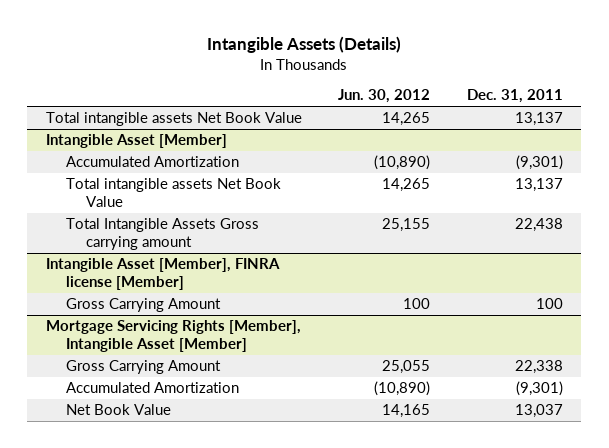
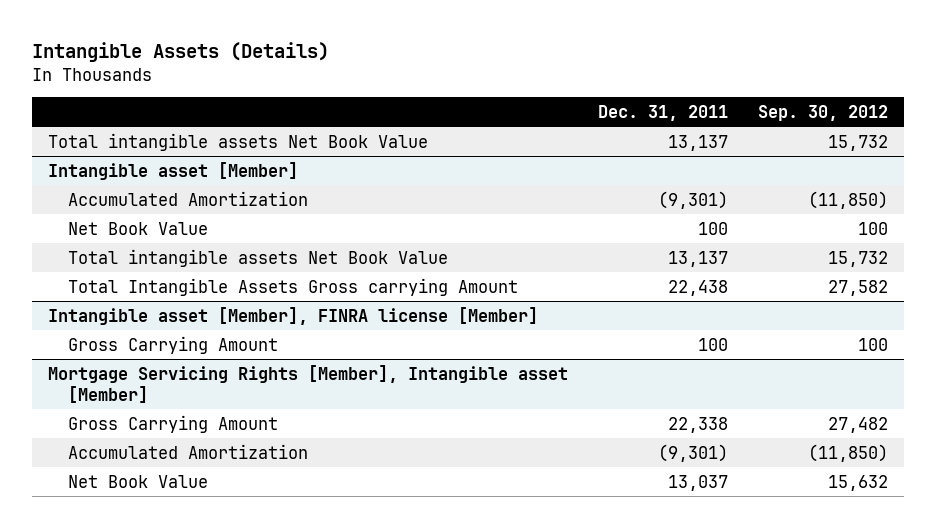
- | Jun. 30, 2012 | Dec. 31, 2011
+ | Dec. 31, 2011 | Sep. 30, 2012
- Intangible Asset [Member]
+ Intangible asset [Member]
+ Net Book Value | 100 | 100
- Total Intangible Assets Gross carrying amount | 25,155 | 22,438
- Intangible Asset [Member], FINRA license [Member]
+ Total Intangible Assets Gross carrying Amount | 22,438 | 27,582
+ Intangible asset [Member], FINRA license [Member]
- Mortgage Servicing Rights [Member], Intangible Asset [Member]
+ Mortgage Servicing Rights [Member], Intangible asset [Member]

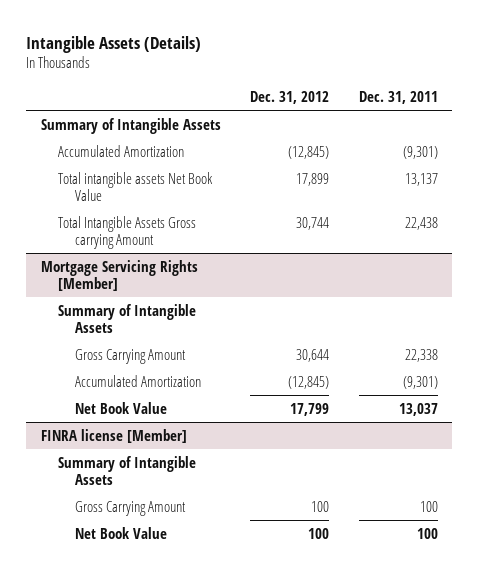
- | Dec. 31, 2011 | Sep. 30, 2012
+ | Dec. 31, 2012 | Dec. 31, 2011
- Total intangible assets Net Book Value | 13,137 | 15,732
- Intangible asset [Member]
+ Summary of Intangible Assets
- Net Book Value | 100 | 100
- Intangible asset [Member], FINRA license [Member]
- Gross Carrying Amount | 100 | 100
- Mortgage Servicing Rights [Member], Intangible asset [Member]
+ Mortgage Servicing Rights [Member]
+ Summary of Intangible Assets
+ FINRA license [Member]
+ Summary of Intangible Assets
+ Gross Carrying Amount | 100 | 100
+ Net Book Value | 100 | 100

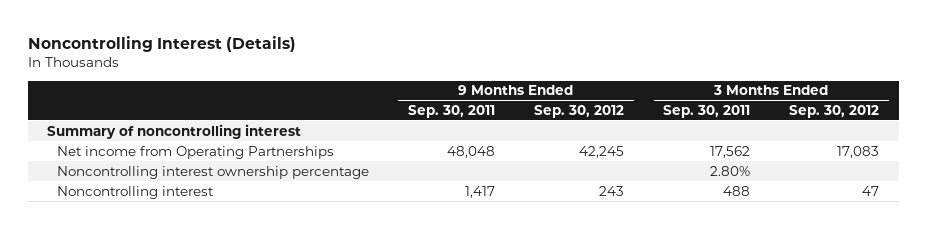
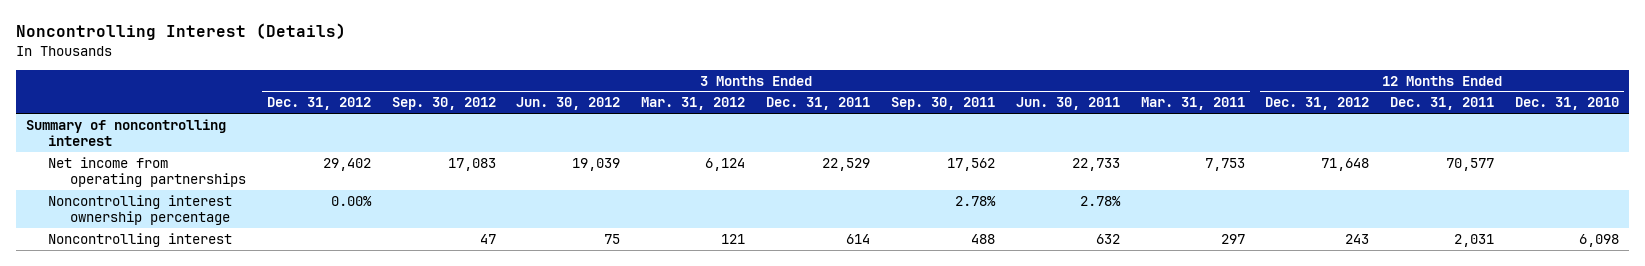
- | 9 Months Ended Sep. 30, 2011 | 9 Months Ended Sep. 30, 2012 | 3 Months Ended Sep. 30, 2011 | 3 Months Ended Sep. 30, 2012
+ | 3 Months Ended Dec. 31, 2012 | 3 Months Ended Sep. 30, 2012 | 3 Months Ended Jun. 30, 2012 | 3 Months Ended Mar. 31, 2012 | 3 Months Ended Dec. 31, 2011 | 3 Months Ended Sep. 30, 2011 | 3 Months Ended Jun. 30, 2011 | 3 Months Ended Mar. 31, 2011 | 12 Months Ended Dec. 31, 2012 | 12 Months Ended Dec. 31, 2011 | 12 Months Ended Dec. 31, 2010
- Net income from Operating Partnerships | 48,048 | 42,245 | 17,562 | 17,083
- Noncontrolling interest ownership percentage | | | 2.80% |
+ Net income from operating partnerships | 29,402 | 17,083 | 19,039 | 6,124 | 22,529 | 17,562 | 22,733 | 7,753 | 71,648 | 70,577 |
+ Noncontrolling interest ownership percentage | 0.00% | | | | | 2.78% | 2.78% | | | |

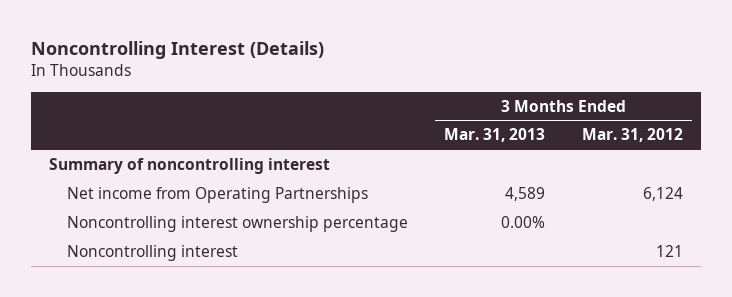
- | 3 Months Ended Dec. 31, 2012 | 3 Months Ended Sep. 30, 2012 | 3 Months Ended Jun. 30, 2012 | 3 Months Ended Mar. 31, 2012 | 3 Months Ended Dec. 31, 2011 | 3 Months Ended Sep. 30, 2011 | 3 Months Ended Jun. 30, 2011 | 3 Months Ended Mar. 31, 2011 | 12 Months Ended Dec. 31, 2012 | 12 Months Ended Dec. 31, 2011 | 12 Months Ended Dec. 31, 2010
+ | 3 Months Ended Mar. 31, 2013 | 3 Months Ended Mar. 31, 2012
- Net income from operating partnerships | 29,402 | 17,083 | 19,039 | 6,124 | 22,529 | 17,562 | 22,733 | 7,753 | 71,648 | 70,577 |
+ Net income from Operating Partnerships | 4,589 | 6,124

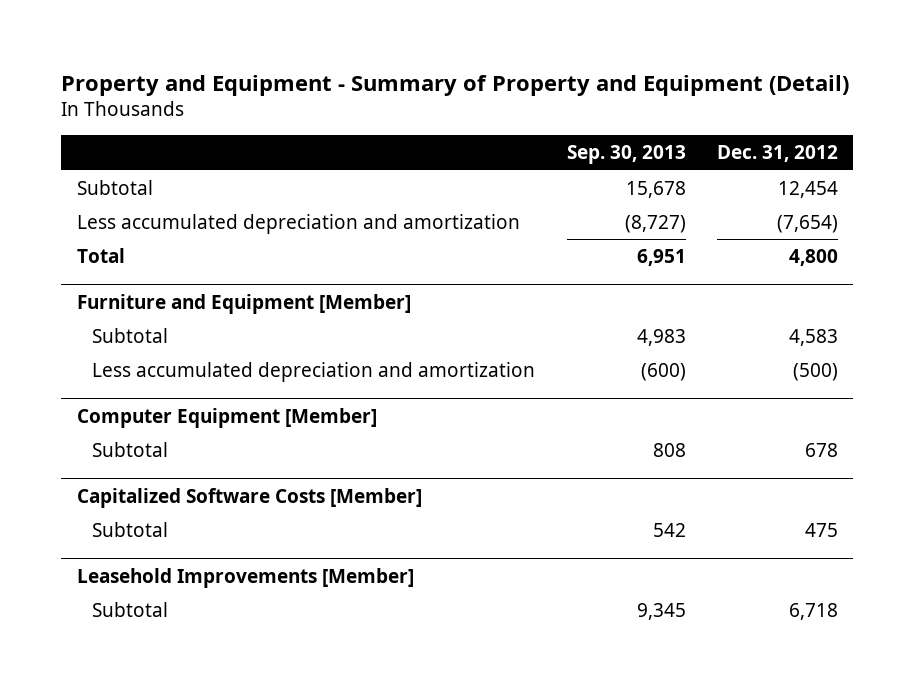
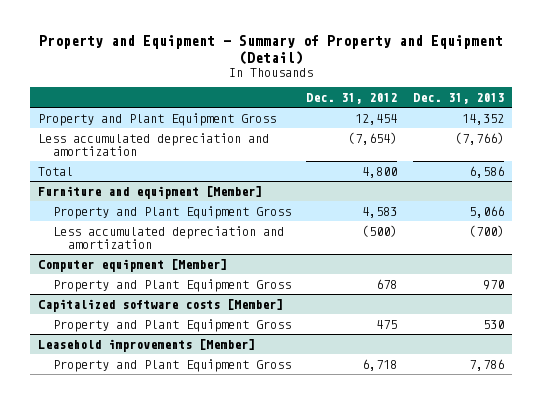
- | Sep. 30, 2013 | Dec. 31, 2012
+ | Dec. 31, 2012 | Dec. 31, 2013
- Subtotal | 15,678 | 12,454
+ Property and Plant Equipment Gross | 12,454 | 14,352
- Furniture and Equipment [Member]
- Subtotal | 4,983 | 4,583
+ Furniture and equipment [Member]
+ Property and Plant Equipment Gross | 4,583 | 5,066
- Computer Equipment [Member]
- Subtotal | 808 | 678
- Capitalized Software Costs [Member]
- Subtotal | 542 | 475
- Leasehold Improvements [Member]
- Subtotal | 9,345 | 6,718
+ Computer equipment [Member]
+ Property and Plant Equipment Gross | 678 | 970
+ Capitalized software costs [Member]
+ Property and Plant Equipment Gross | 475 | 530
+ Leasehold improvements [Member]
+ Property and Plant Equipment Gross | 6,718 | 7,786

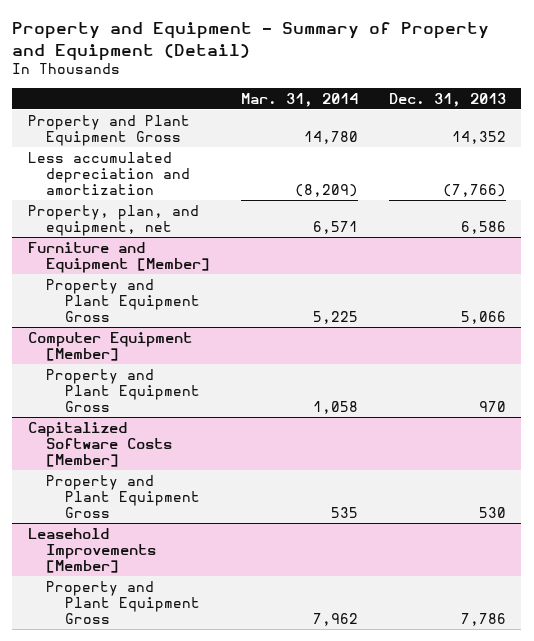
- | Dec. 31, 2012 | Dec. 31, 2013
+ | Mar. 31, 2014 | Dec. 31, 2013
- Total | 4,800 | 6,586
- Furniture and equipment [Member]
+ Property, plan, and equipment, net | 6,571 | 6,586
+ Furniture and Equipment [Member]
- Less accumulated depreciation and amortization | (500) | (700)
- Computer equipment [Member]
+ Computer Equipment [Member]
- Capitalized software costs [Member]
+ Capitalized Software Costs [Member]
- Leasehold improvements [Member]
+ Leasehold Improvements [Member]

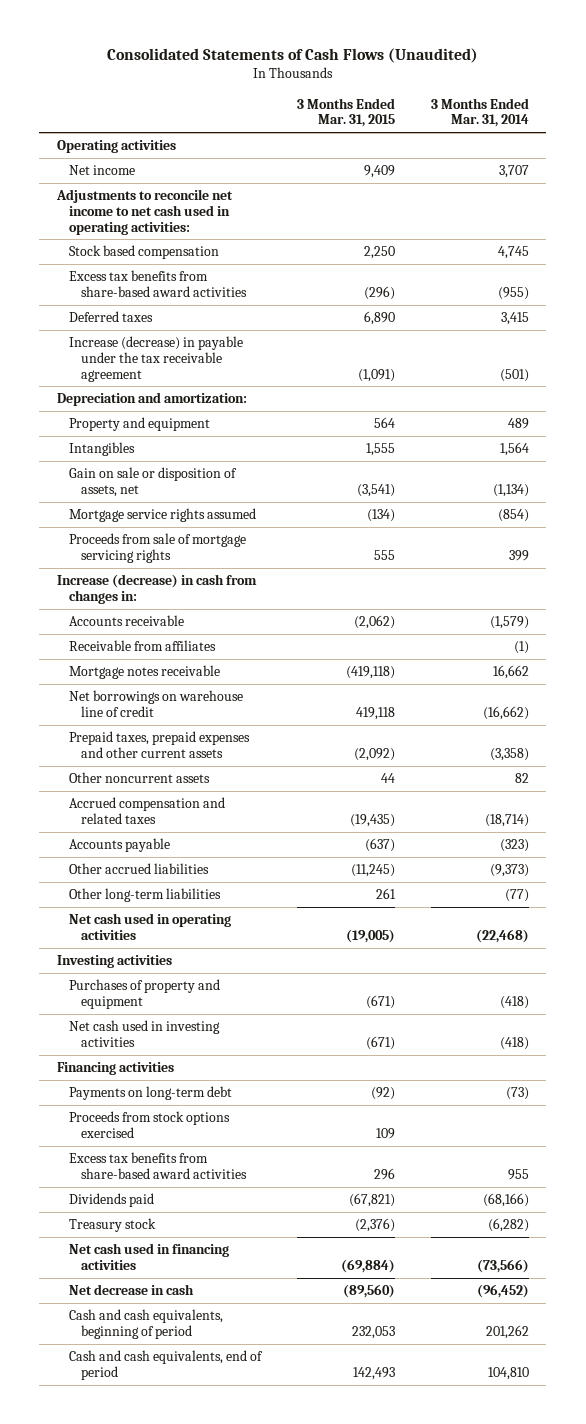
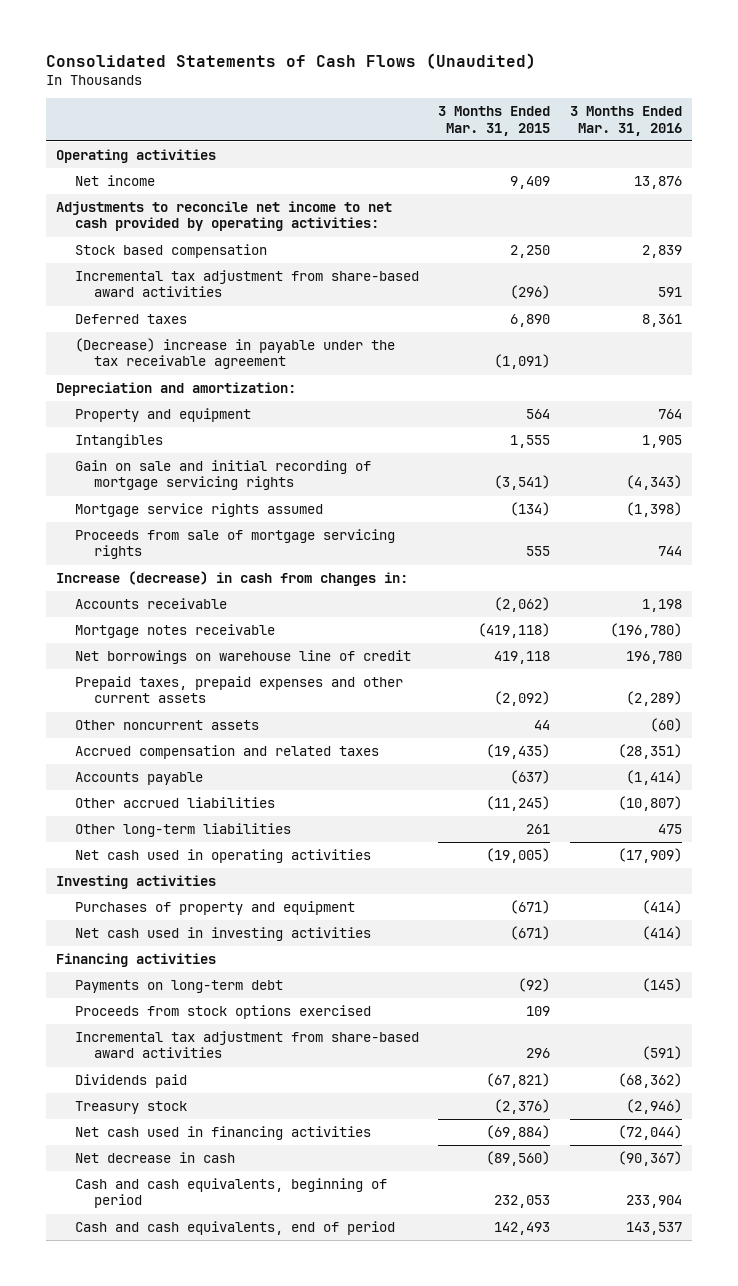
- | 3 Months Ended Mar. 31, 2015 | 3 Months Ended Mar. 31, 2014
+ | 3 Months Ended Mar. 31, 2015 | 3 Months Ended Mar. 31, 2016
- Adjustments to reconcile net income to net cash used in operating activities:
+ Adjustments to reconcile net income to net cash provided by operating activities:
- Excess tax benefits from share-based award activities | (296) | (955)
+ Incremental tax adjustment from share-based award activities | (296) | 591
- Increase (decrease) in payable under the tax receivable agreement | (1,091) | (501)
+ (Decrease) increase in payable under the tax receivable agreement | (1,091) |
- Gain on sale or disposition of assets, net | (3,541) | (1,134)
+ Gain on sale and initial recording of mortgage servicing rights | (3,541) | (4,343)
- Receivable from affiliates | | (1)
- Excess tax benefits from share-based award activities | 296 | 955
+ Incremental tax adjustment from share-based award activities | 296 | (591)

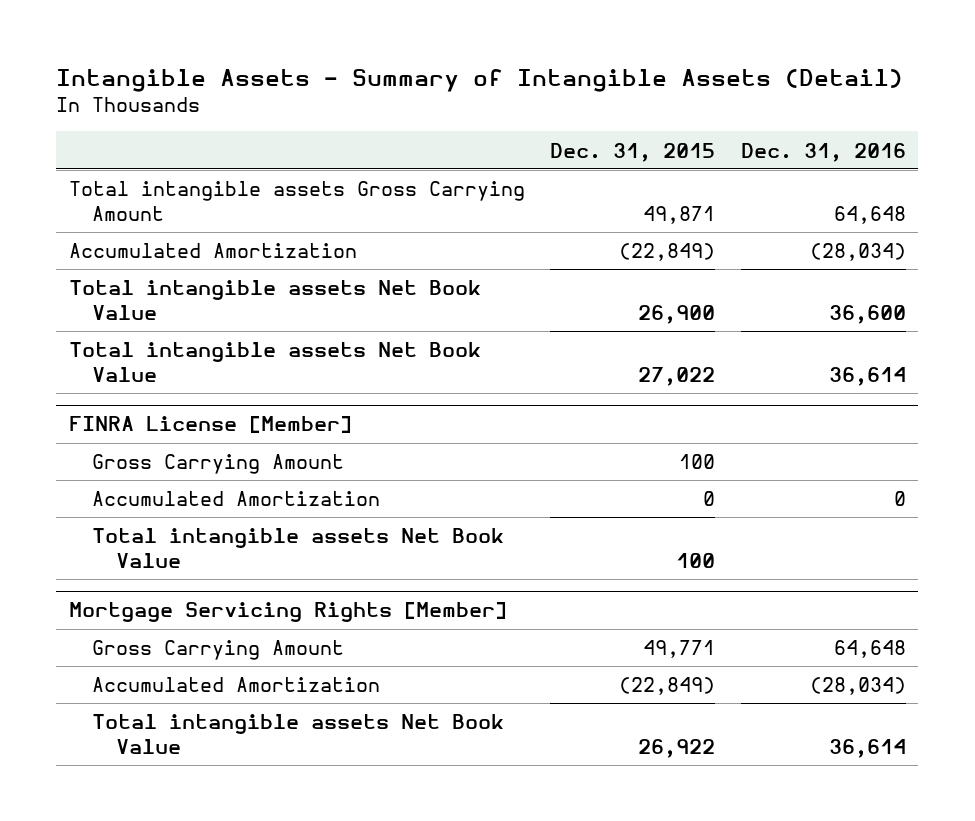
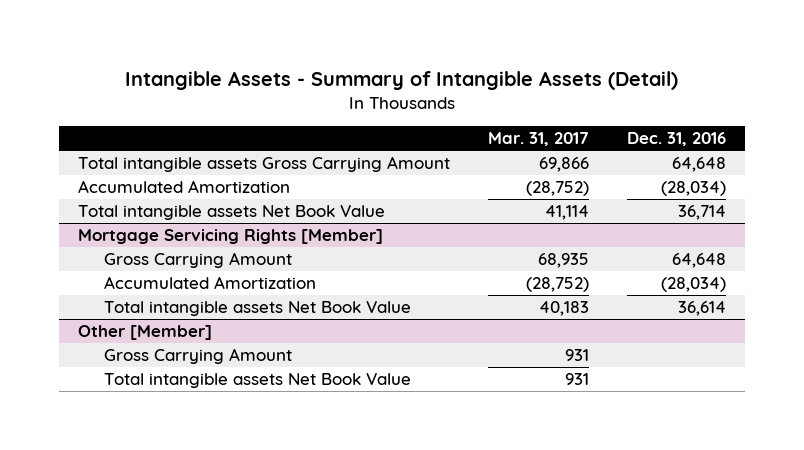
- | Dec. 31, 2015 | Dec. 31, 2016
+ | Mar. 31, 2017 | Dec. 31, 2016
- Total intangible assets Net Book Value | 26,900 | 36,600
- Total intangible assets Net Book Value | 27,022 | 36,614
- FINRA License [Member]
- Gross Carrying Amount | 100 |
- Accumulated Amortization | 0 | 0
- Total intangible assets Net Book Value | 100 |
+ Total intangible assets Net Book Value | 41,114 | 36,714
+ Other [Member]
+ Gross Carrying Amount | 931 |
+ Total intangible assets Net Book Value | 931 |

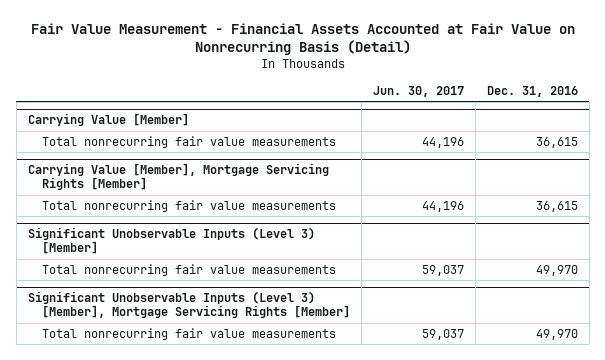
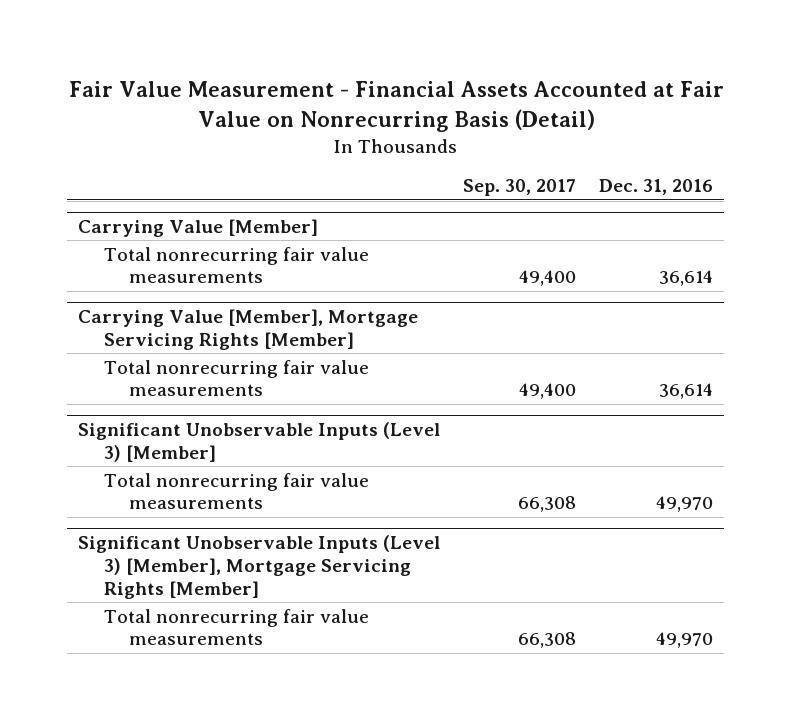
- | Jun. 30, 2017 | Dec. 31, 2016
+ | Sep. 30, 2017 | Dec. 31, 2016
@ Carrying Value [Member]
- Total nonrecurring fair value measurements | 44,196 | 36,615
+ Total nonrecurring fair value measurements | 49,400 | 36,614
@ Carrying Value [Member], Mortgage Servicing Rights [Member]
- Total nonrecurring fair value measurements | 44,196 | 36,615
+ Total nonrecurring fair value measurements | 49,400 | 36,614

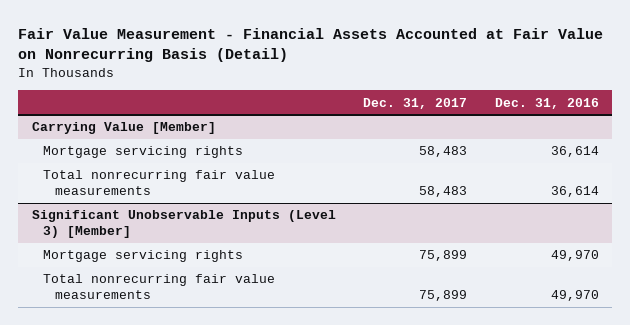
- | Sep. 30, 2017 | Dec. 31, 2016
+ | Dec. 31, 2017 | Dec. 31, 2016
@ Carrying Value [Member]
- Total nonrecurring fair value measurements | 49,400 | 36,614
- Carrying Value [Member], Mortgage Servicing Rights [Member]
@ Carrying Value [Member]
+ Mortgage servicing rights | 58,483 | 36,614
@ Significant Unobservable Inputs (Level 3) [Member]
- Total nonrecurring fair value measurements | 66,308 | 49,970
- Significant Unobservable Inputs (Level 3) [Member], Mortgage Servicing Rights [Member]
@ Significant Unobservable Inputs (Level 3) [Member]
+ Mortgage servicing rights | 75,899 | 49,970

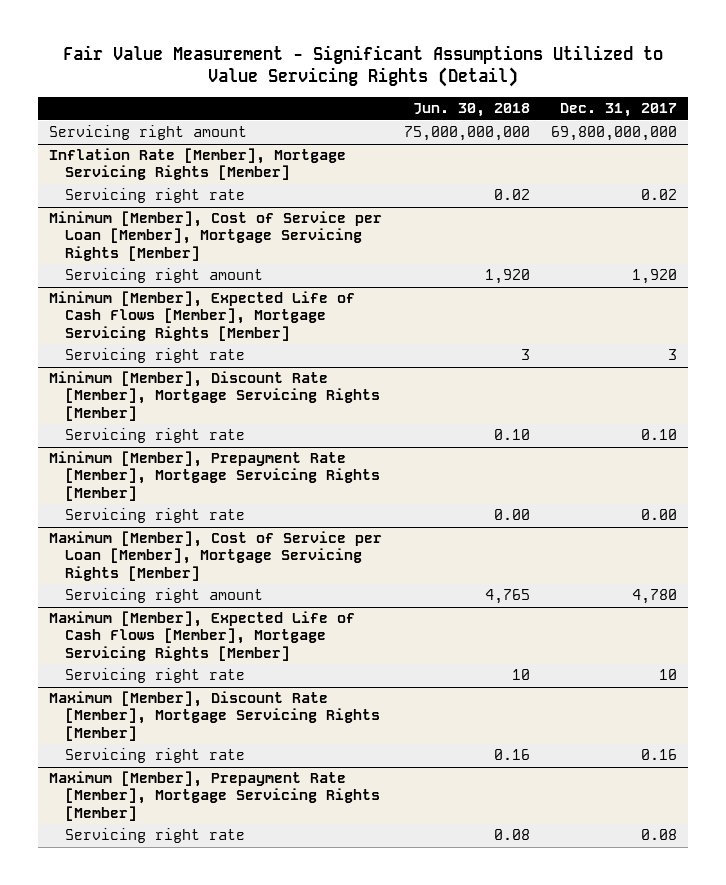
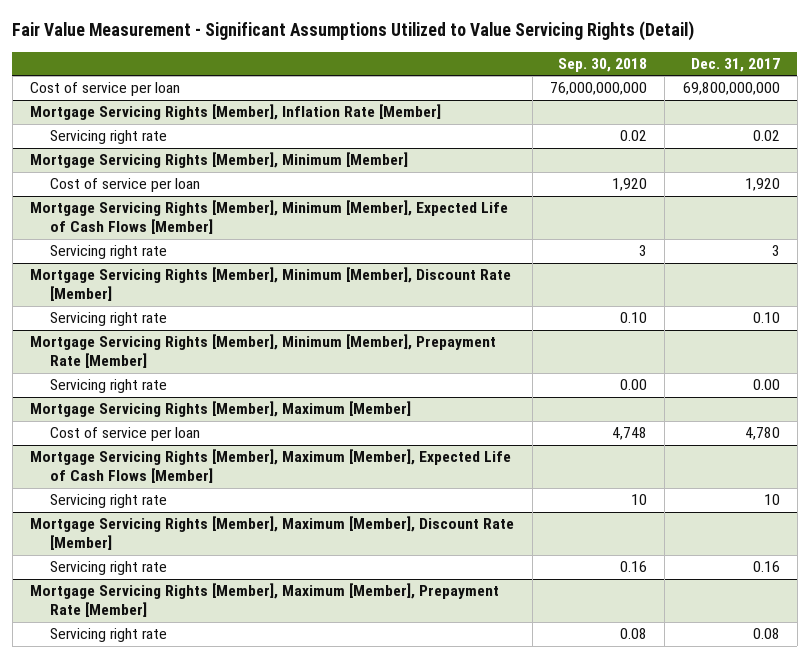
- | Jun. 30, 2018 | Dec. 31, 2017
+ | Sep. 30, 2018 | Dec. 31, 2017
- Servicing right amount | 75,000,000,000 | 69,800,000,000
- Inflation Rate [Member], Mortgage Servicing Rights [Member]
+ Cost of service per loan | 76,000,000,000 | 69,800,000,000
+ Mortgage Servicing Rights [Member], Inflation Rate [Member]
- Minimum [Member], Cost of Service per Loan [Member], Mortgage Servicing Rights [Member]
- Servicing right amount | 1,920 | 1,920
- Minimum [Member], Expected Life of Cash Flows [Member], Mortgage Servicing Rights [Member]
+ Mortgage Servicing Rights [Member], Minimum [Member]
+ Cost of service per loan | 1,920 | 1,920
+ Mortgage Servicing Rights [Member], Minimum [Member], Expected Life of Cash Flows [Member]
- Minimum [Member], Discount Rate [Member], Mortgage Servicing Rights [Member]
+ Mortgage Servicing Rights [Member], Minimum [Member], Discount Rate [Member]
- Minimum [Member], Prepayment Rate [Member], Mortgage Servicing Rights [Member]
+ Mortgage Servicing Rights [Member], Minimum [Member], Prepayment Rate [Member]
- Maximum [Member], Cost of Service per Loan [Member], Mortgage Servicing Rights [Member]
- Servicing right amount | 4,765 | 4,780
- Maximum [Member], Expected Life of Cash Flows [Member], Mortgage Servicing Rights [Member]
+ Mortgage Servicing Rights [Member], Maximum [Member]
+ Cost of service per loan | 4,748 | 4,780
+ Mortgage Servicing Rights [Member], Maximum [Member], Expected Life of Cash Flows [Member]
- Maximum [Member], Discount Rate [Member], Mortgage Servicing Rights [Member]
+ Mortgage Servicing Rights [Member], Maximum [Member], Discount Rate [Member]
- Maximum [Member], Prepayment Rate [Member], Mortgage Servicing Rights [Member]
+ Mortgage Servicing Rights [Member], Maximum [Member], Prepayment Rate [Member]

